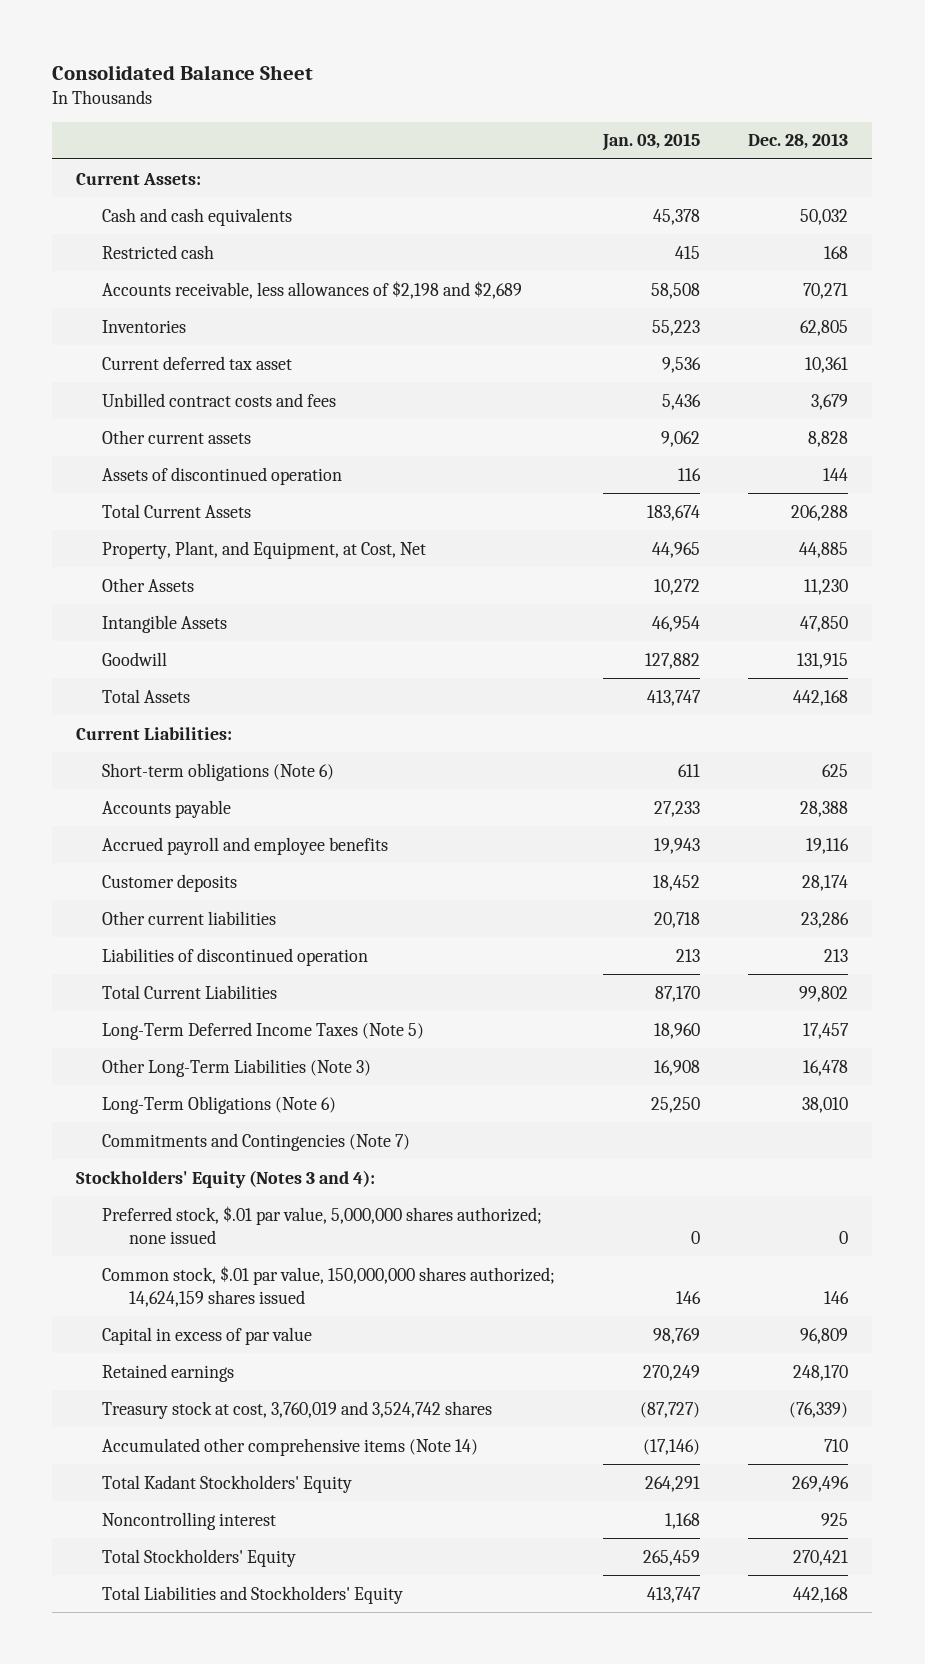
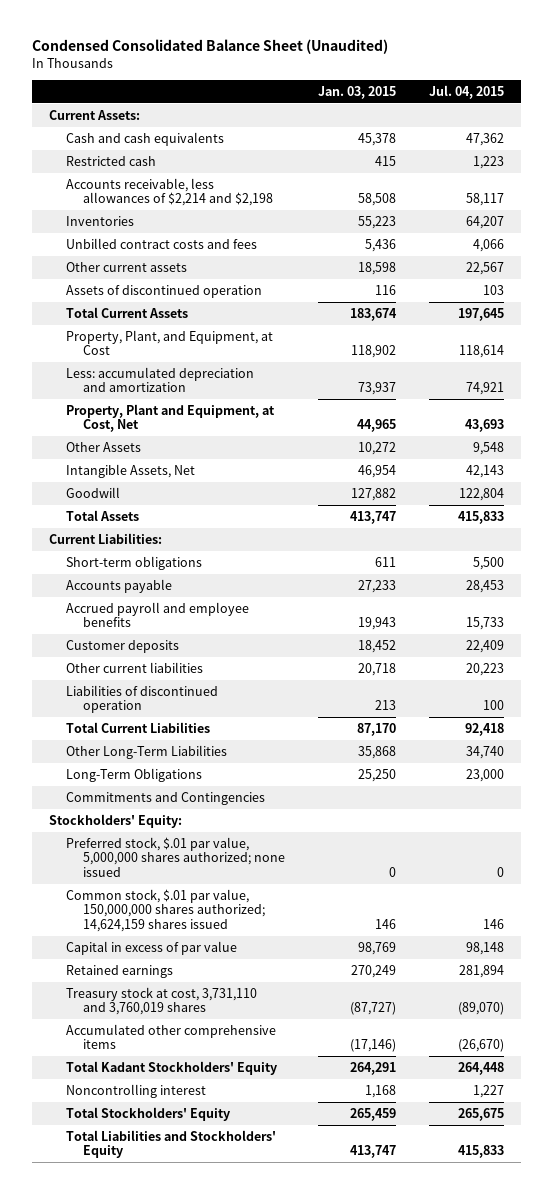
- Consolidated Balance Sheet
+ Condensed Consolidated Balance Sheet (Unaudited)
- | Jan. 03, 2015 | Dec. 28, 2013
+ | Jan. 03, 2015 | Jul. 04, 2015
- Accounts receivable, less allowances of $2,198 and $2,689 | 58,508 | 70,271
+ Accounts receivable, less allowances of $2,214 and $2,198 | 58,508 | 58,117
- Current deferred tax asset | 9,536 | 10,361
- Other current assets | 9,062 | 8,828
+ Other current assets | 18,598 | 22,567
- Property, Plant, and Equipment, at Cost, Net | 44,965 | 44,885
+ Property, Plant, and Equipment, at Cost | 118,902 | 118,614
+ Less: accumulated depreciation and amortization | 73,937 | 74,921
+ Property, Plant and Equipment, at Cost, Net | 44,965 | 43,693
- Intangible Assets | 46,954 | 47,850
+ Intangible Assets, Net | 46,954 | 42,143
- Short-term obligations (Note 6) | 611 | 625
+ Short-term obligations | 611 | 5,500
- Long-Term Deferred Income Taxes (Note 5) | 18,960 | 17,457
- Other Long-Term Liabilities (Note 3) | 16,908 | 16,478
- Long-Term Obligations (Note 6) | 25,250 | 38,010
- Commitments and Contingencies (Note 7)
- Stockholders' Equity (Notes 3 and 4):
+ Other Long-Term Liabilities | 35,868 | 34,740
+ Long-Term Obligations | 25,250 | 23,000
+ Commitments and Contingencies
+ Stockholders' Equity:
- Treasury stock at cost, 3,760,019 and 3,524,742 shares | (87,727) | (76,339)
- Accumulated other comprehensive items (Note 14) | (17,146) | 710
+ Treasury stock at cost, 3,731,110 and 3,760,019 shares | (87,727) | (89,070)
+ Accumulated other comprehensive items | (17,146) | (26,670)

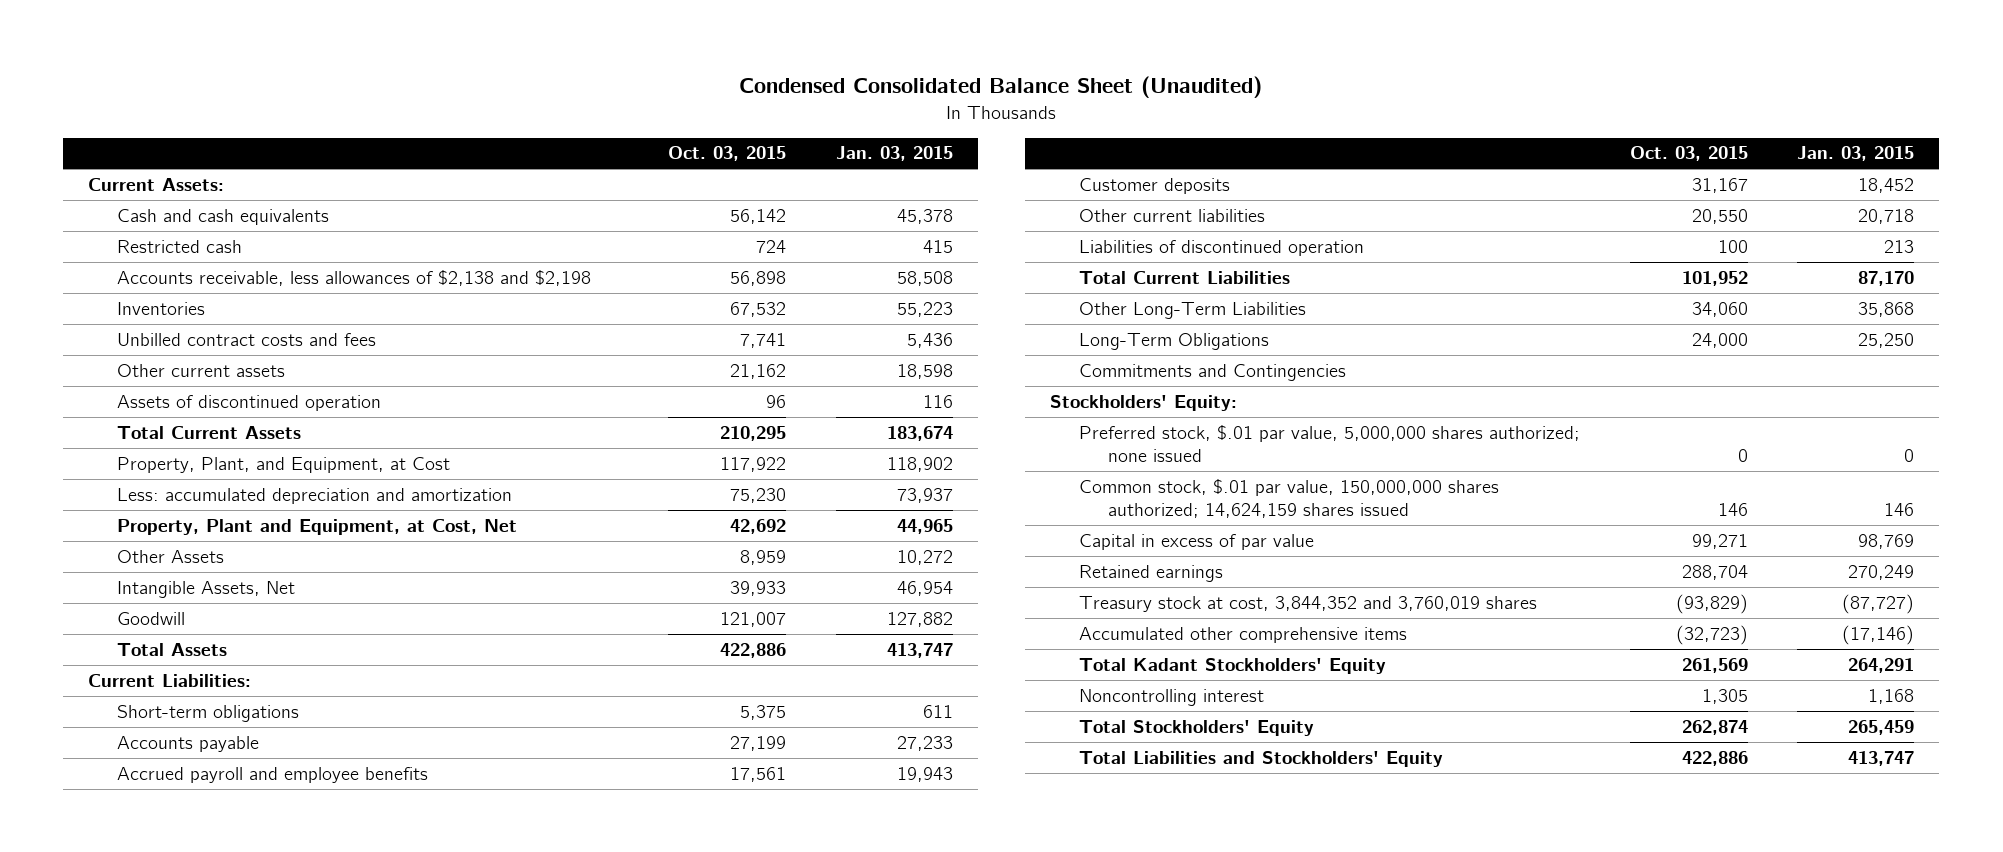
- | Jan. 03, 2015 | Jul. 04, 2015
+ | Oct. 03, 2015 | Jan. 03, 2015
- Accounts receivable, less allowances of $2,214 and $2,198 | 58,508 | 58,117
+ Accounts receivable, less allowances of $2,138 and $2,198 | 56,898 | 58,508
- Treasury stock at cost, 3,731,110 and 3,760,019 shares | (87,727) | (89,070)
+ Treasury stock at cost, 3,844,352 and 3,760,019 shares | (93,829) | (87,727)

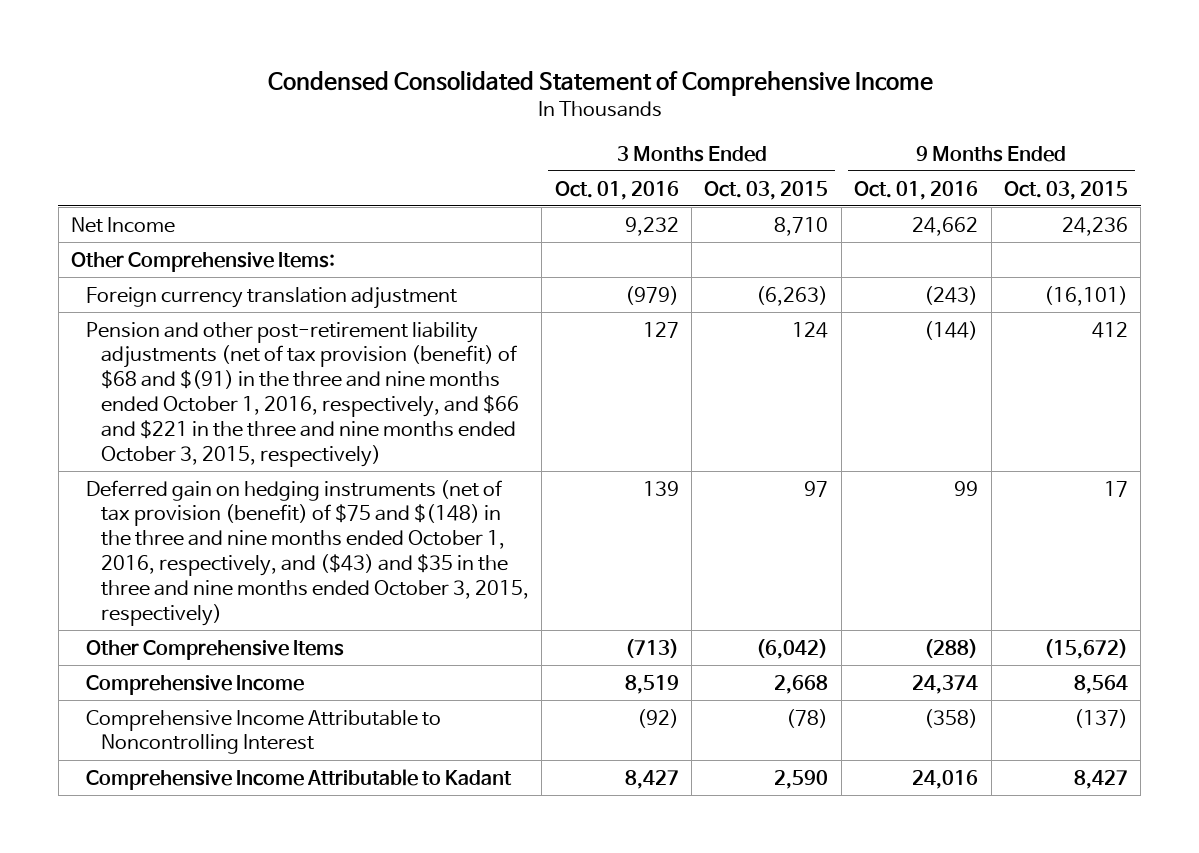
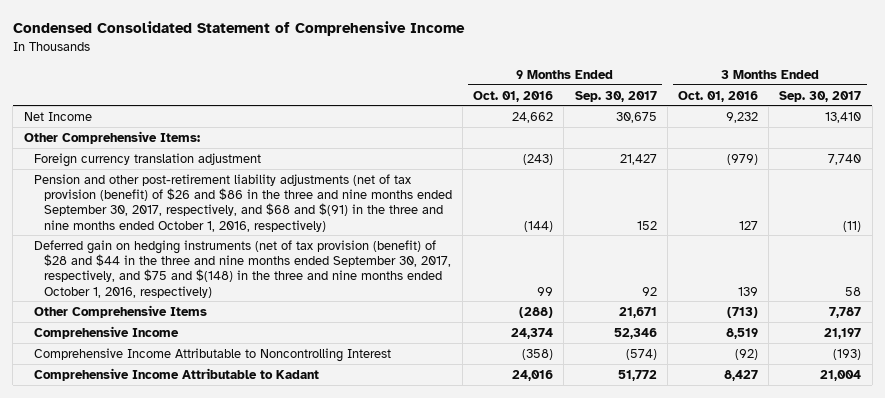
- | 3 Months Ended Oct. 01, 2016 | 3 Months Ended Oct. 03, 2015 | 9 Months Ended Oct. 01, 2016 | 9 Months Ended Oct. 03, 2015
+ | 9 Months Ended Oct. 01, 2016 | 9 Months Ended Sep. 30, 2017 | 3 Months Ended Oct. 01, 2016 | 3 Months Ended Sep. 30, 2017
- Pension and other post-retirement liability adjustments (net of tax provision (benefit) of $68 and $(91) in the three and nine months ended October 1, 2016, respectively, and $66 and $221 in the three and nine months ended October 3, 2015, respectively) | 127 | 124 | (144) | 412
- Deferred gain on hedging instruments (net of tax provision (benefit) of $75 and $(148) in the three and nine months ended October 1, 2016, respectively, and ($43) and $35 in the three and nine months ended October 3, 2015, respectively) | 139 | 97 | 99 | 17
+ Pension and other post-retirement liability adjustments (net of tax provision (benefit) of $26 and $86 in the three and nine months ended September 30, 2017, respectively, and $68 and $(91) in the three and nine months ended October 1, 2016, respectively) | (144) | 152 | 127 | (11)
+ Deferred gain on hedging instruments (net of tax provision (benefit) of $28 and $44 in the three and nine months ended September 30, 2017, respectively, and $75 and $(148) in the three and nine months ended October 1, 2016, respectively) | 99 | 92 | 139 | 58

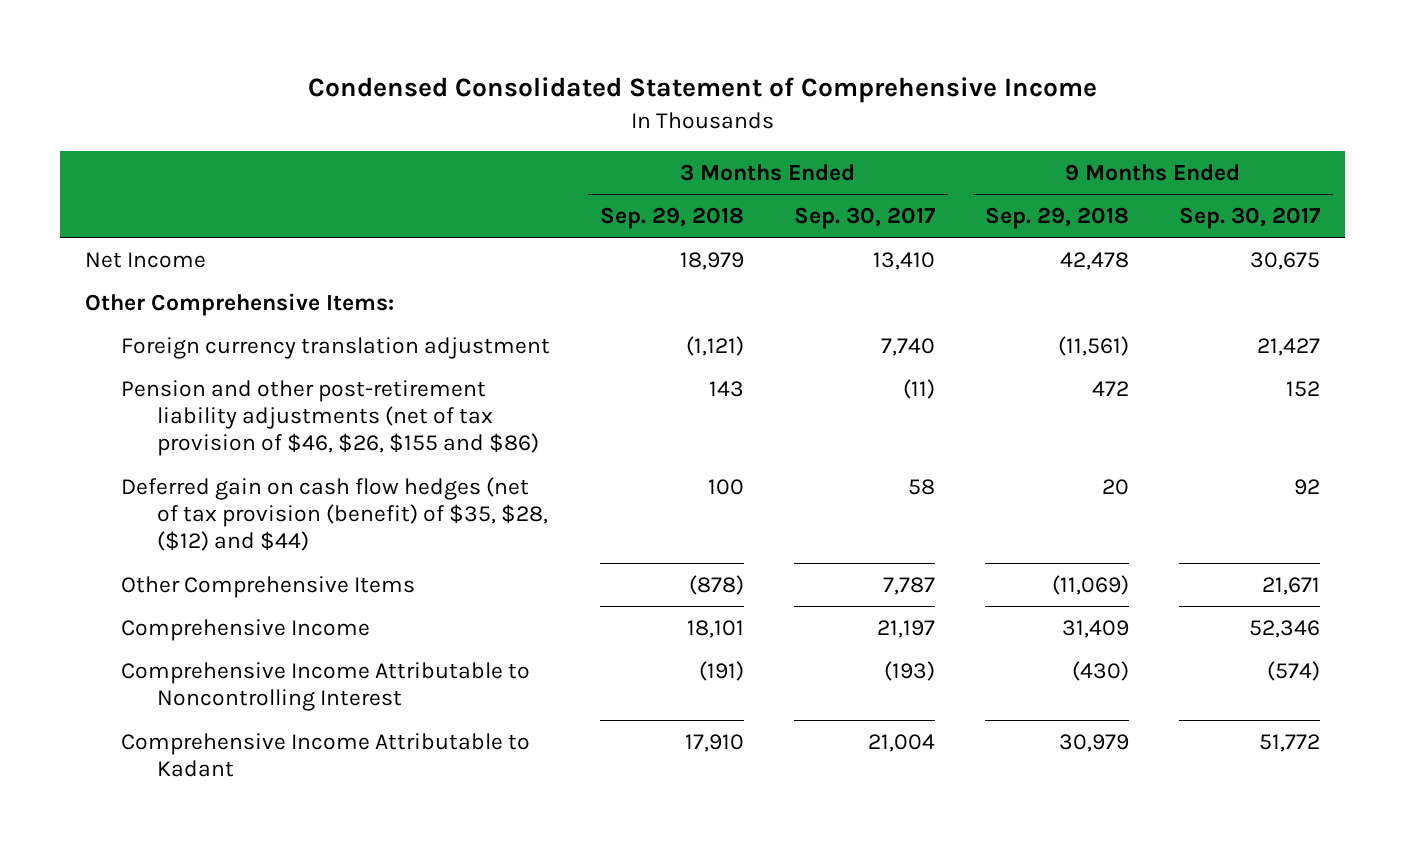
- | 9 Months Ended Oct. 01, 2016 | 9 Months Ended Sep. 30, 2017 | 3 Months Ended Oct. 01, 2016 | 3 Months Ended Sep. 30, 2017
+ | 3 Months Ended Sep. 29, 2018 | 3 Months Ended Sep. 30, 2017 | 9 Months Ended Sep. 29, 2018 | 9 Months Ended Sep. 30, 2017
- Pension and other post-retirement liability adjustments (net of tax provision (benefit) of $26 and $86 in the three and nine months ended September 30, 2017, respectively, and $68 and $(91) in the three and nine months ended October 1, 2016, respectively) | (144) | 152 | 127 | (11)
- Deferred gain on hedging instruments (net of tax provision (benefit) of $28 and $44 in the three and nine months ended September 30, 2017, respectively, and $75 and $(148) in the three and nine months ended October 1, 2016, respectively) | 99 | 92 | 139 | 58
+ Pension and other post-retirement liability adjustments (net of tax provision of $46, $26, $155 and $86) | 143 | (11) | 472 | 152
+ Deferred gain on cash flow hedges (net of tax provision (benefit) of $35, $28, ($12) and $44) | 100 | 58 | 20 | 92

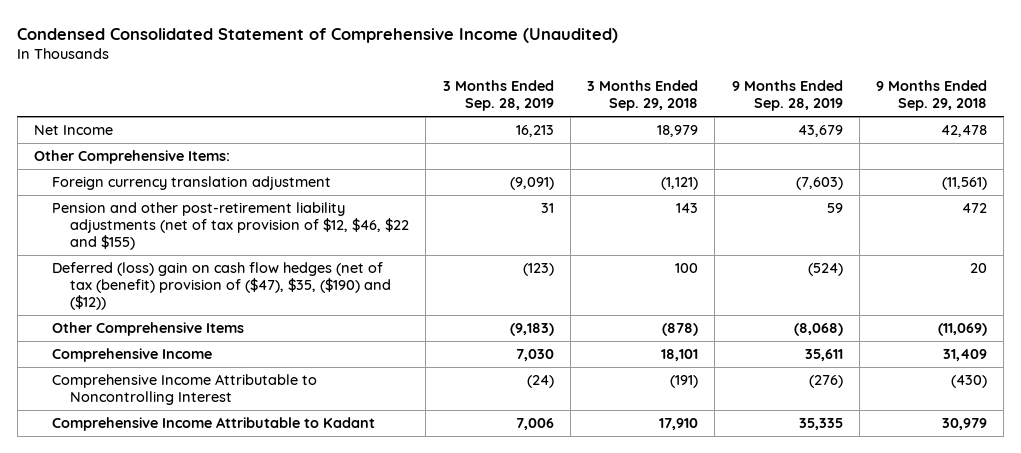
- Condensed Consolidated Statement of Comprehensive Income
+ Condensed Consolidated Statement of Comprehensive Income (Unaudited)
- | 3 Months Ended Sep. 29, 2018 | 3 Months Ended Sep. 30, 2017 | 9 Months Ended Sep. 29, 2018 | 9 Months Ended Sep. 30, 2017
+ | 3 Months Ended Sep. 28, 2019 | 3 Months Ended Sep. 29, 2018 | 9 Months Ended Sep. 28, 2019 | 9 Months Ended Sep. 29, 2018
- Pension and other post-retirement liability adjustments (net of tax provision of $46, $26, $155 and $86) | 143 | (11) | 472 | 152
- Deferred gain on cash flow hedges (net of tax provision (benefit) of $35, $28, ($12) and $44) | 100 | 58 | 20 | 92
+ Pension and other post-retirement liability adjustments (net of tax provision of $12, $46, $22 and $155) | 31 | 143 | 59 | 472
+ Deferred (loss) gain on cash flow hedges (net of tax (benefit) provision of ($47), $35, ($190) and ($12)) | (123) | 100 | (524) | 20

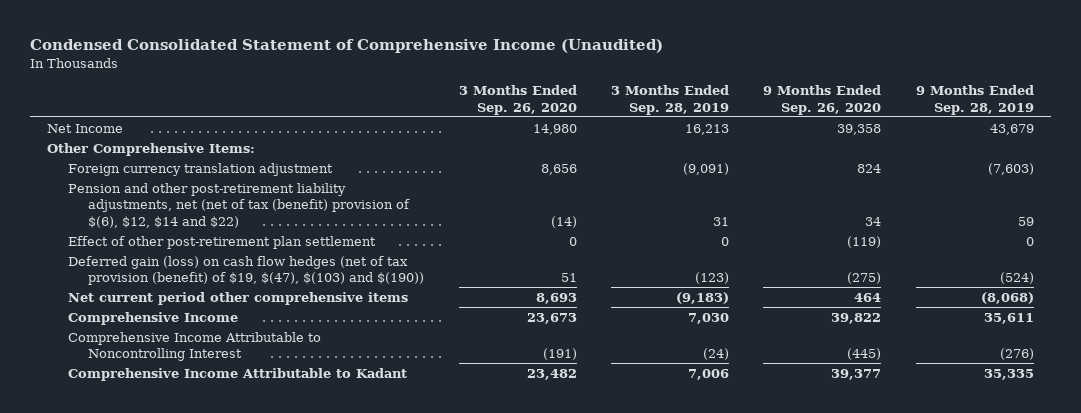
- | 3 Months Ended Sep. 28, 2019 | 3 Months Ended Sep. 29, 2018 | 9 Months Ended Sep. 28, 2019 | 9 Months Ended Sep. 29, 2018
+ | 3 Months Ended Sep. 26, 2020 | 3 Months Ended Sep. 28, 2019 | 9 Months Ended Sep. 26, 2020 | 9 Months Ended Sep. 28, 2019
- Pension and other post-retirement liability adjustments (net of tax provision of $12, $46, $22 and $155) | 31 | 143 | 59 | 472
- Deferred (loss) gain on cash flow hedges (net of tax (benefit) provision of ($47), $35, ($190) and ($12)) | (123) | 100 | (524) | 20
- Other Comprehensive Items | (9,183) | (878) | (8,068) | (11,069)
+ Pension and other post-retirement liability adjustments, net (net of tax (benefit) provision of $(6), $12, $14 and $22) | (14) | 31 | 34 | 59
+ Effect of other post-retirement plan settlement | 0 | 0 | (119) | 0
+ Deferred gain (loss) on cash flow hedges (net of tax provision (benefit) of $19, $(47), $(103) and $(190)) | 51 | (123) | (275) | (524)
+ Net current period other comprehensive items | 8,693 | (9,183) | 464 | (8,068)

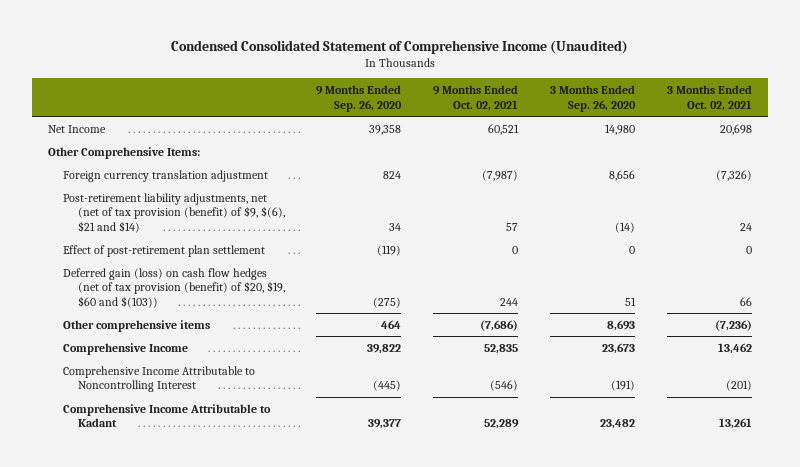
- | 3 Months Ended Sep. 26, 2020 | 3 Months Ended Sep. 28, 2019 | 9 Months Ended Sep. 26, 2020 | 9 Months Ended Sep. 28, 2019
+ | 9 Months Ended Sep. 26, 2020 | 9 Months Ended Oct. 02, 2021 | 3 Months Ended Sep. 26, 2020 | 3 Months Ended Oct. 02, 2021
- Pension and other post-retirement liability adjustments, net (net of tax (benefit) provision of $(6), $12, $14 and $22) | (14) | 31 | 34 | 59
- Effect of other post-retirement plan settlement | 0 | 0 | (119) | 0
- Deferred gain (loss) on cash flow hedges (net of tax provision (benefit) of $19, $(47), $(103) and $(190)) | 51 | (123) | (275) | (524)
- Net current period other comprehensive items | 8,693 | (9,183) | 464 | (8,068)
+ Post-retirement liability adjustments, net (net of tax provision (benefit) of $9, $(6), $21 and $14) | 34 | 57 | (14) | 24
+ Effect of post-retirement plan settlement | (119) | 0 | 0 | 0
+ Deferred gain (loss) on cash flow hedges (net of tax provision (benefit) of $20, $19, $60 and $(103)) | (275) | 244 | 51 | 66
+ Other comprehensive items | 464 | (7,686) | 8,693 | (7,236)

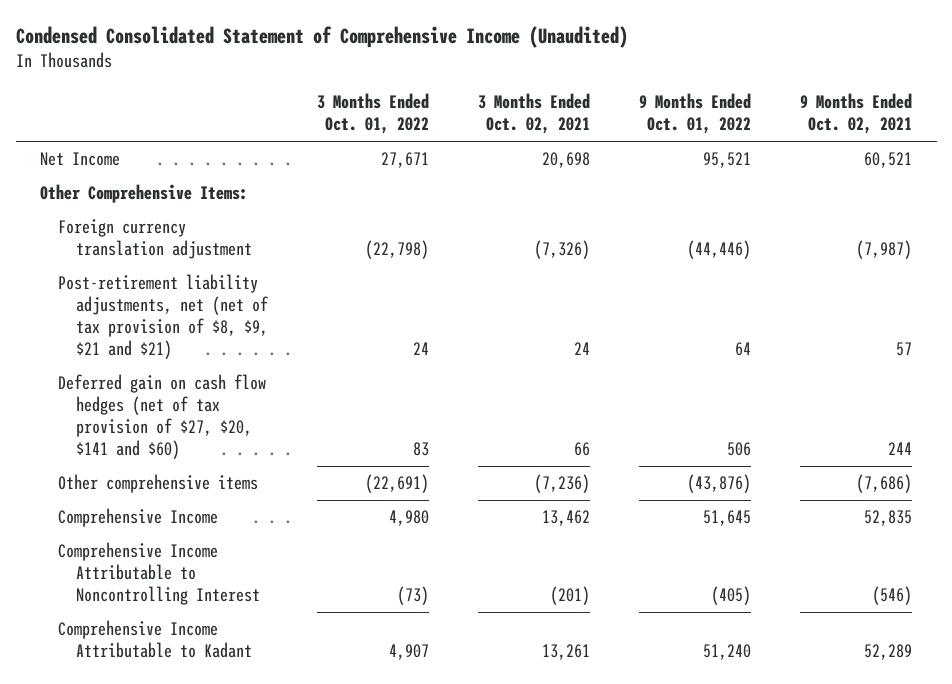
- | 9 Months Ended Sep. 26, 2020 | 9 Months Ended Oct. 02, 2021 | 3 Months Ended Sep. 26, 2020 | 3 Months Ended Oct. 02, 2021
+ | 3 Months Ended Oct. 01, 2022 | 3 Months Ended Oct. 02, 2021 | 9 Months Ended Oct. 01, 2022 | 9 Months Ended Oct. 02, 2021
- Post-retirement liability adjustments, net (net of tax provision (benefit) of $9, $(6), $21 and $14) | 34 | 57 | (14) | 24
- Effect of post-retirement plan settlement | (119) | 0 | 0 | 0
- Deferred gain (loss) on cash flow hedges (net of tax provision (benefit) of $20, $19, $60 and $(103)) | (275) | 244 | 51 | 66
+ Post-retirement liability adjustments, net (net of tax provision of $8, $9, $21 and $21) | 24 | 24 | 64 | 57
+ Deferred gain on cash flow hedges (net of tax provision of $27, $20, $141 and $60) | 83 | 66 | 506 | 244

